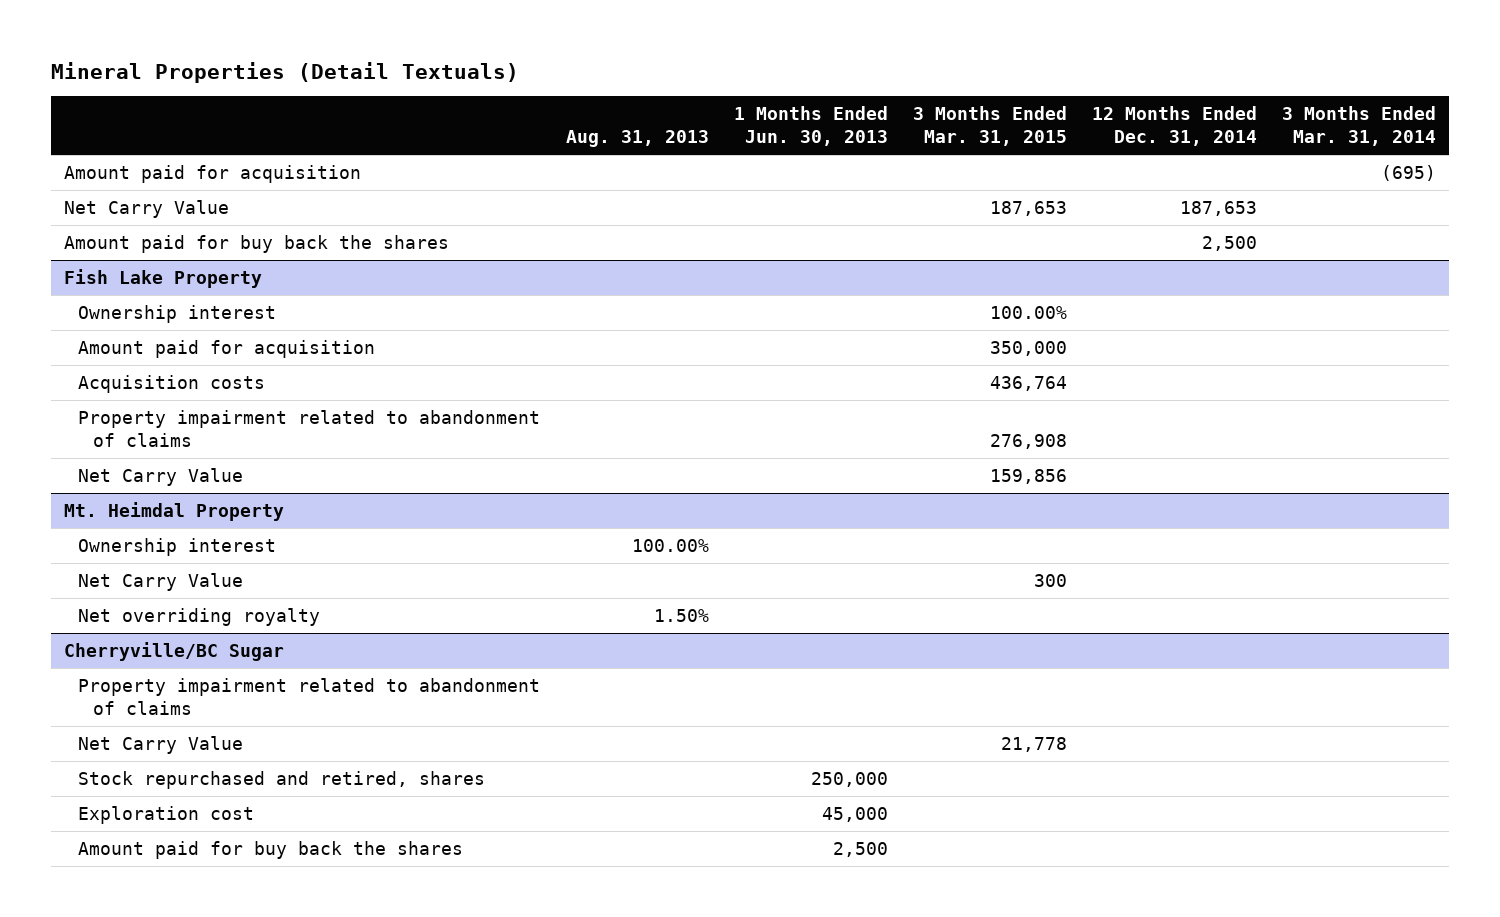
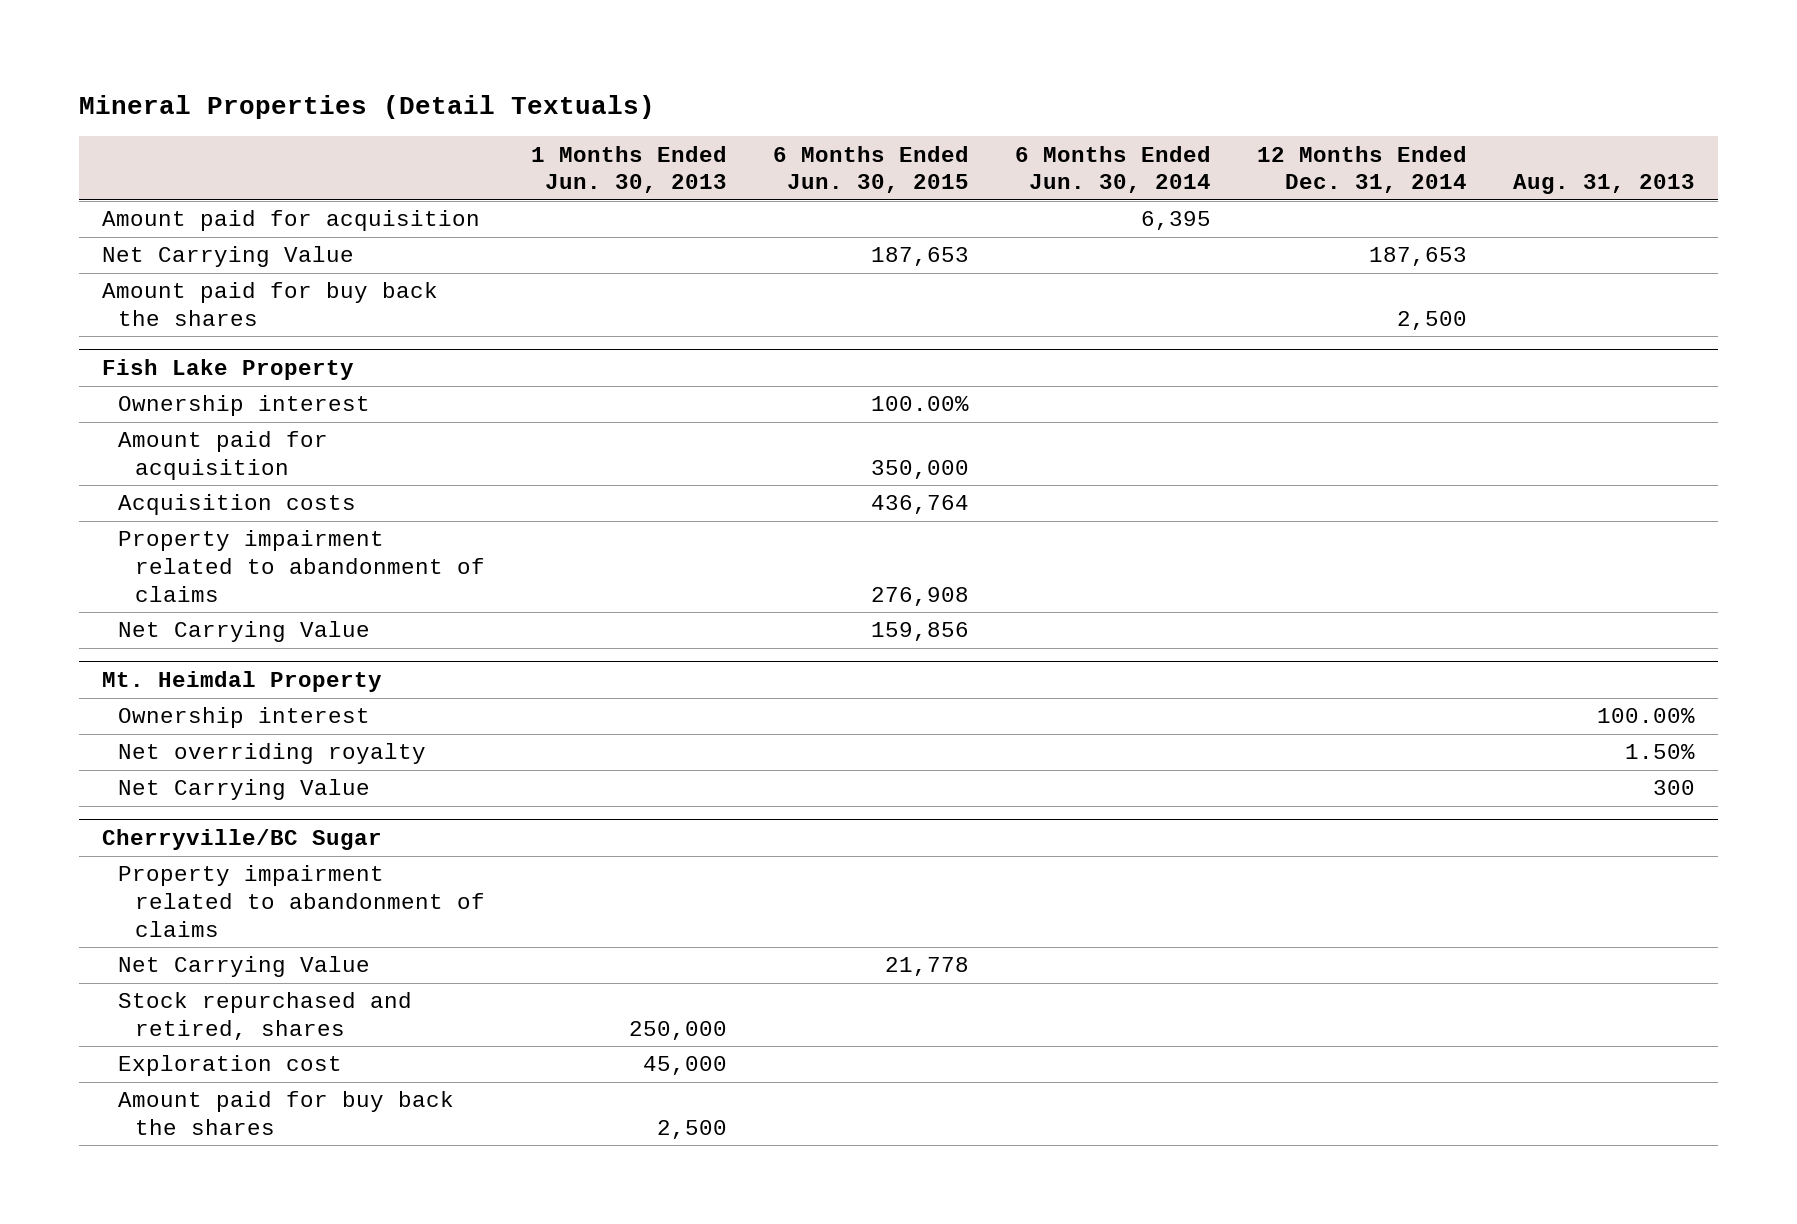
- | Aug. 31, 2013 | 1 Months Ended Jun. 30, 2013 | 3 Months Ended Mar. 31, 2015 | 12 Months Ended Dec. 31, 2014 | 3 Months Ended Mar. 31, 2014
+ | 1 Months Ended Jun. 30, 2013 | 6 Months Ended Jun. 30, 2015 | 6 Months Ended Jun. 30, 2014 | 12 Months Ended Dec. 31, 2014 | Aug. 31, 2013
- Net Carry Value | | | 187,653 | 187,653 |
+ Net Carrying Value | | 187,653 | | 187,653 |
@ Fish Lake Property
- Net Carry Value | | | 159,856 | |
+ Net Carrying Value | | 159,856 | | |
@ Mt. Heimdal Property
- Net Carry Value | | | 300 | |
+ Net Carrying Value | | | | | 300
@ Cherryville/BC Sugar
- Net Carry Value | | | 21,778 | |
+ Net Carrying Value | | 21,778 | | |

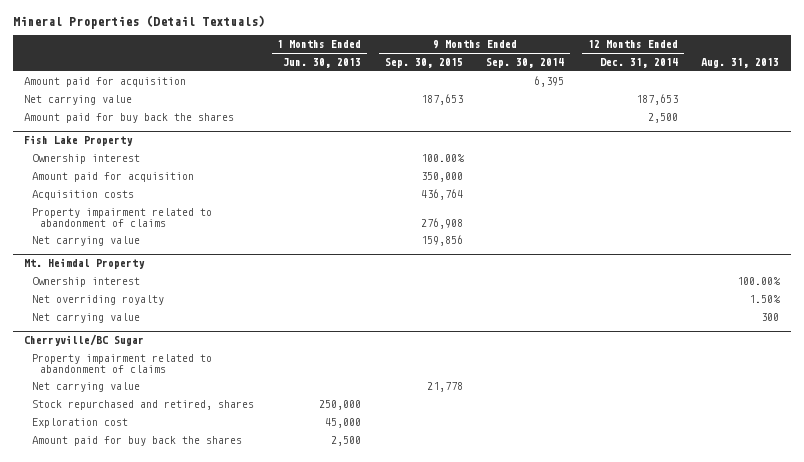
- | 1 Months Ended Jun. 30, 2013 | 6 Months Ended Jun. 30, 2015 | 6 Months Ended Jun. 30, 2014 | 12 Months Ended Dec. 31, 2014 | Aug. 31, 2013
+ | 1 Months Ended Jun. 30, 2013 | 9 Months Ended Sep. 30, 2015 | 9 Months Ended Sep. 30, 2014 | 12 Months Ended Dec. 31, 2014 | Aug. 31, 2013
- Net Carrying Value | | 187,653 | | 187,653 |
+ Net carrying value | | 187,653 | | 187,653 |
@ Fish Lake Property
- Net Carrying Value | | 159,856 | | |
+ Net carrying value | | 159,856 | | |
@ Mt. Heimdal Property
- Net Carrying Value | | | | | 300
+ Net carrying value | | | | | 300
@ Cherryville/BC Sugar
- Net Carrying Value | | 21,778 | | |
+ Net carrying value | | 21,778 | | |

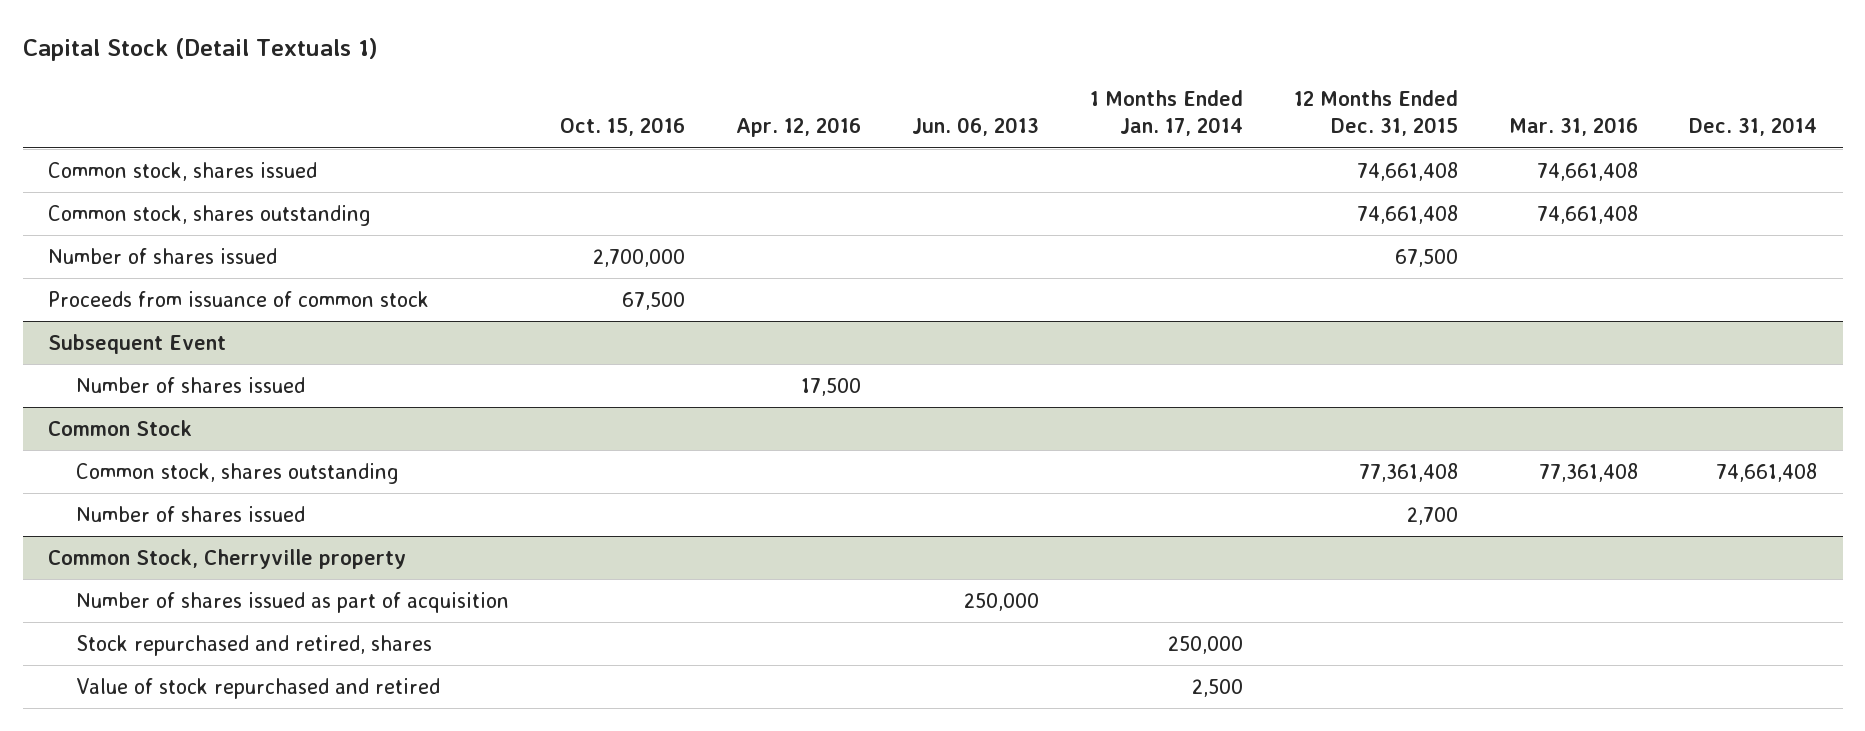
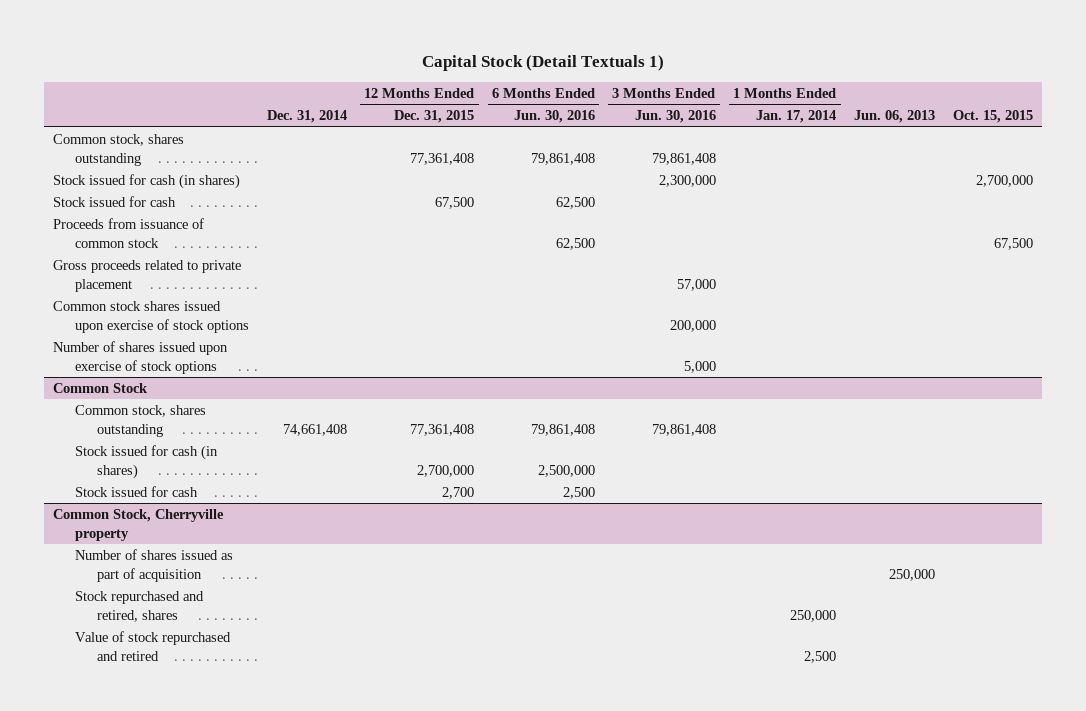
- | Oct. 15, 2016 | Apr. 12, 2016 | Jun. 06, 2013 | 1 Months Ended Jan. 17, 2014 | 12 Months Ended Dec. 31, 2015 | Mar. 31, 2016 | Dec. 31, 2014
+ | Dec. 31, 2014 | 12 Months Ended Dec. 31, 2015 | 6 Months Ended Jun. 30, 2016 | 3 Months Ended Jun. 30, 2016 | 1 Months Ended Jan. 17, 2014 | Jun. 06, 2013 | Oct. 15, 2015
- Common stock, shares issued | | | | | 74,661,408 | 74,661,408 |
- Common stock, shares outstanding | | | | | 74,661,408 | 74,661,408 |
- Number of shares issued | 2,700,000 | | | | 67,500 | |
+ Common stock, shares outstanding | | 77,361,408 | 79,861,408 | 79,861,408 | | |
+ Stock issued for cash (in shares) | | | | 2,300,000 | | | 2,700,000
+ Stock issued for cash | | 67,500 | 62,500 | | | |
- Subsequent Event
- Number of shares issued | | 17,500 | | | | |
+ Gross proceeds related to private placement | | | | 57,000 | | |
+ Common stock shares issued upon exercise of stock options | | | | 200,000 | | |
+ Number of shares issued upon exercise of stock options | | | | 5,000 | | |
@ Common Stock
- Number of shares issued | | | | | 2,700 | |
+ Stock issued for cash (in shares) | | 2,700,000 | 2,500,000 | | | |
+ Stock issued for cash | | 2,700 | 2,500 | | | |

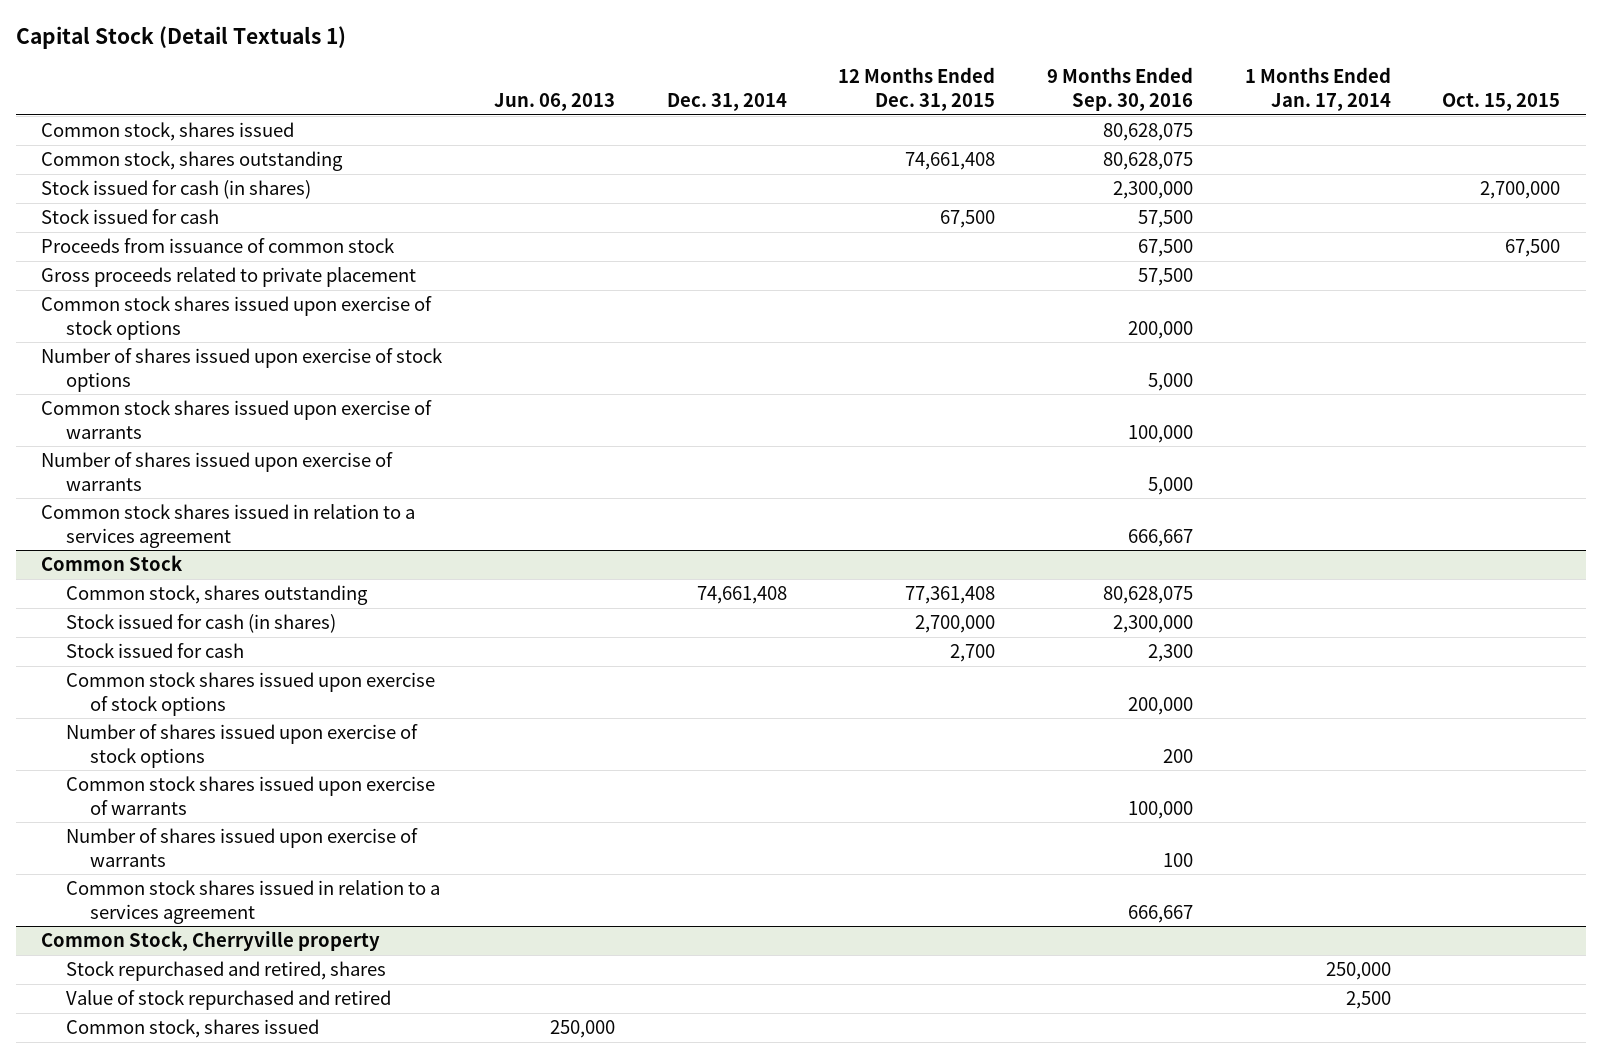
- | Dec. 31, 2014 | 12 Months Ended Dec. 31, 2015 | 6 Months Ended Jun. 30, 2016 | 3 Months Ended Jun. 30, 2016 | 1 Months Ended Jan. 17, 2014 | Jun. 06, 2013 | Oct. 15, 2015
+ | Jun. 06, 2013 | Dec. 31, 2014 | 12 Months Ended Dec. 31, 2015 | 9 Months Ended Sep. 30, 2016 | 1 Months Ended Jan. 17, 2014 | Oct. 15, 2015
- Common stock, shares outstanding | | 77,361,408 | 79,861,408 | 79,861,408 | | |
+ Common stock, shares issued | | | | 80,628,075 | |
+ Common stock, shares outstanding | | | 74,661,408 | 80,628,075 | |
+ Common stock shares issued upon exercise of warrants | | | | 100,000 | |
+ Number of shares issued upon exercise of warrants | | | | 5,000 | |
+ Common stock shares issued in relation to a services agreement | | | | 666,667 | |
@ Common Stock
+ Common stock shares issued upon exercise of stock options | | | | 200,000 | |
+ Number of shares issued upon exercise of stock options | | | | 200 | |
+ Common stock shares issued upon exercise of warrants | | | | 100,000 | |
+ Number of shares issued upon exercise of warrants | | | | 100 | |
+ Common stock shares issued in relation to a services agreement | | | | 666,667 | |
@ Common Stock, Cherryville property
- Number of shares issued as part of acquisition | | | | | | 250,000 |
+ Common stock, shares issued | 250,000 | | | | |

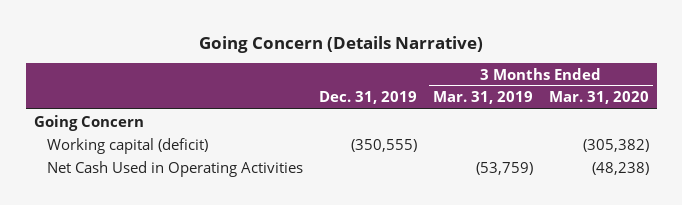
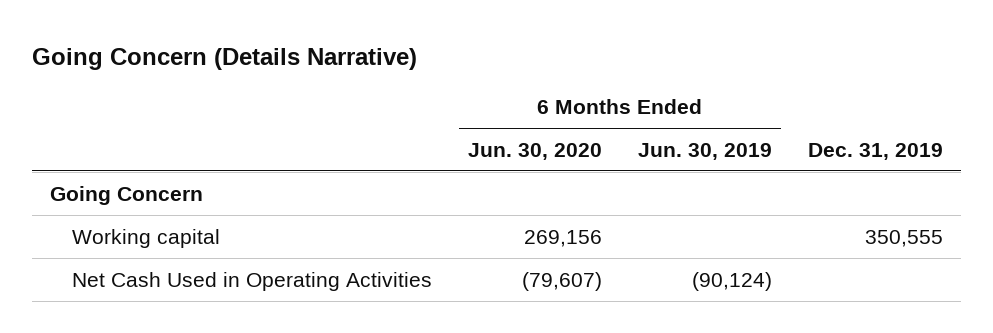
- | Dec. 31, 2019 | 3 Months Ended Mar. 31, 2019 | 3 Months Ended Mar. 31, 2020
+ | 6 Months Ended Jun. 30, 2020 | 6 Months Ended Jun. 30, 2019 | Dec. 31, 2019
- Working capital (deficit) | (350,555) | | (305,382)
+ Working capital | 269,156 | | 350,555

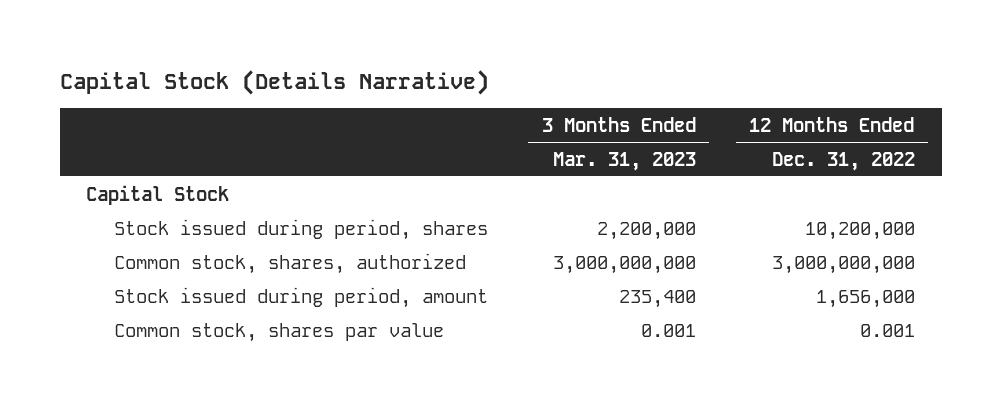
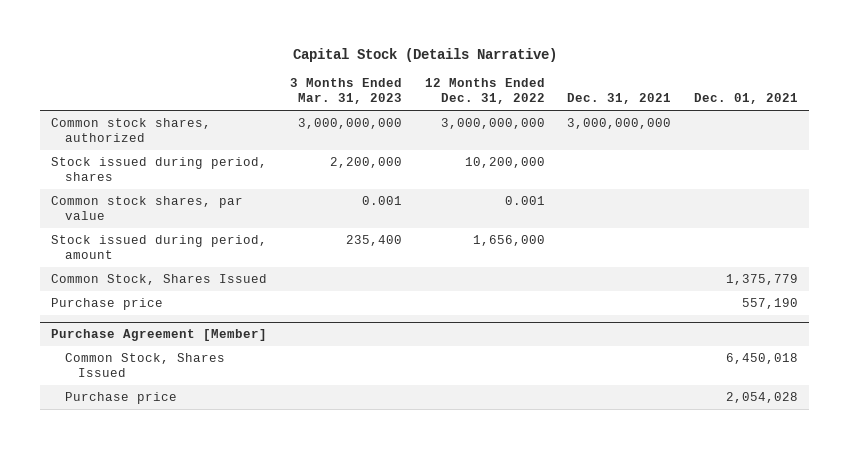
- | 3 Months Ended Mar. 31, 2023 | 12 Months Ended Dec. 31, 2022
+ | 3 Months Ended Mar. 31, 2023 | 12 Months Ended Dec. 31, 2022 | Dec. 31, 2021 | Dec. 01, 2021
- Capital Stock
+ Common stock shares, authorized | 3,000,000,000 | 3,000,000,000 | 3,000,000,000 |
- Common stock, shares, authorized | 3,000,000,000 | 3,000,000,000
+ Common stock shares, par value | 0.001 | 0.001 | |
- Common stock, shares par value | 0.001 | 0.001
+ Common Stock, Shares Issued | | | | 1,375,779
+ Purchase price | | | | 557,190
+ Purchase Agreement [Member]
+ Common Stock, Shares Issued | | | | 6,450,018
+ Purchase price | | | | 2,054,028

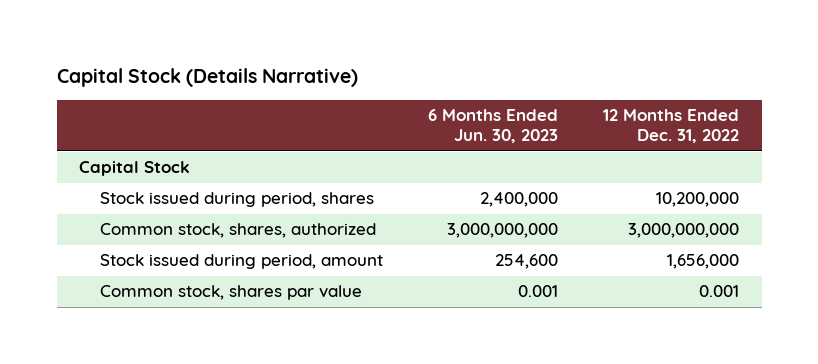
- | 3 Months Ended Mar. 31, 2023 | 12 Months Ended Dec. 31, 2022 | Dec. 31, 2021 | Dec. 01, 2021
+ | 6 Months Ended Jun. 30, 2023 | 12 Months Ended Dec. 31, 2022
- Common stock shares, authorized | 3,000,000,000 | 3,000,000,000 | 3,000,000,000 |
+ Capital Stock
- Common stock shares, par value | 0.001 | 0.001 | |
+ Common stock, shares, authorized | 3,000,000,000 | 3,000,000,000
- Common Stock, Shares Issued | | | | 1,375,779
- Purchase price | | | | 557,190
- Purchase Agreement [Member]
- Common Stock, Shares Issued | | | | 6,450,018
- Purchase price | | | | 2,054,028
+ Common stock, shares par value | 0.001 | 0.001

